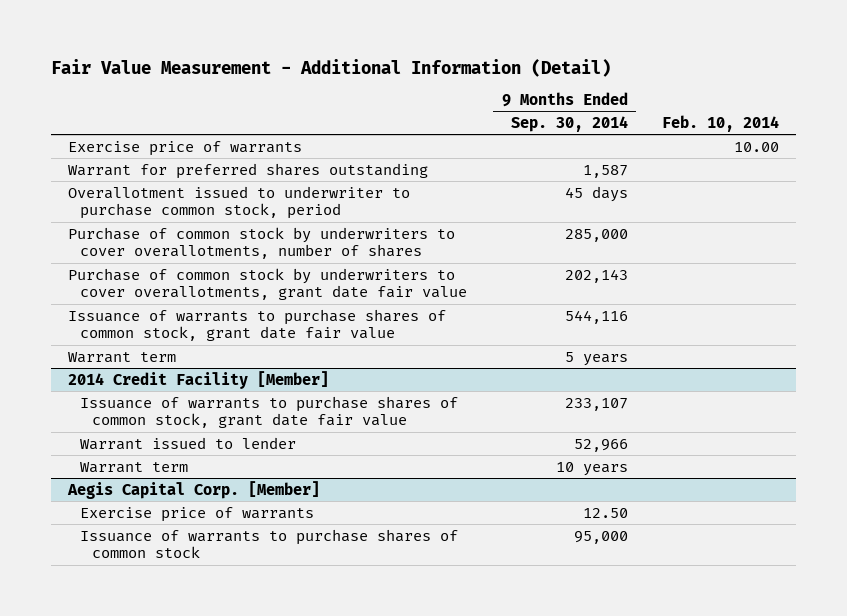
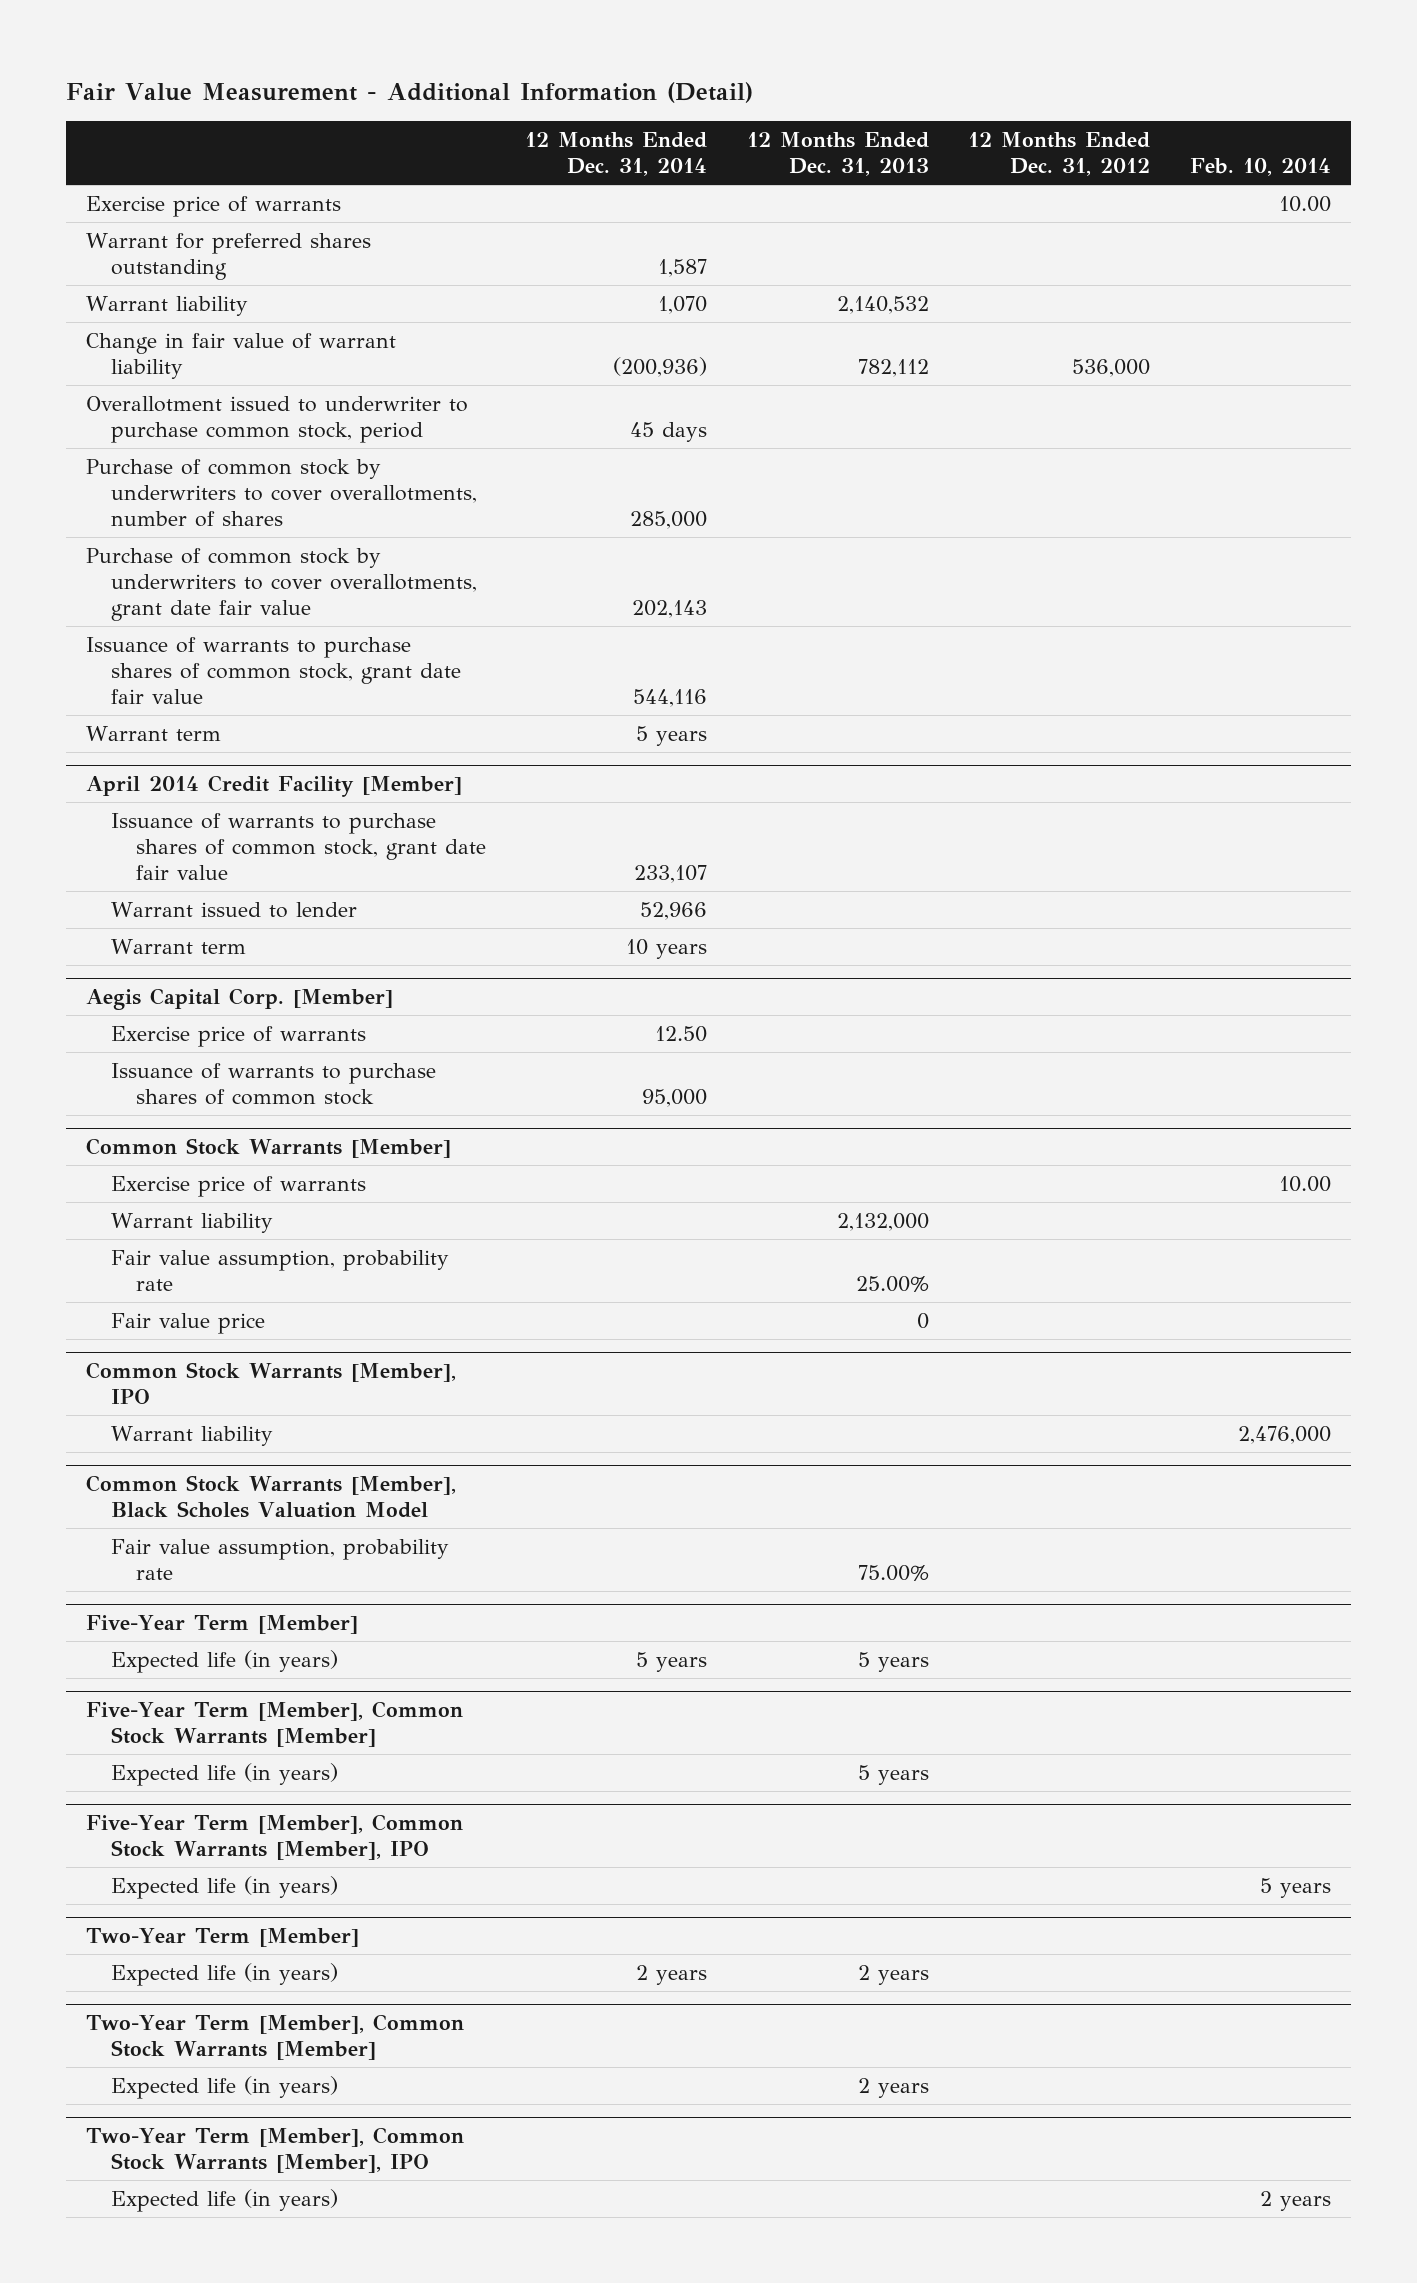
- | 9 Months Ended Sep. 30, 2014 | Feb. 10, 2014
+ | 12 Months Ended Dec. 31, 2014 | 12 Months Ended Dec. 31, 2013 | 12 Months Ended Dec. 31, 2012 | Feb. 10, 2014
+ Warrant liability | 1,070 | 2,140,532 | |
+ Change in fair value of warrant liability | (200,936) | 782,112 | 536,000 |
- 2014 Credit Facility [Member]
+ April 2014 Credit Facility [Member]
+ Common Stock Warrants [Member]
+ Exercise price of warrants | | | | 10.00
+ Warrant liability | | 2,132,000 | |
+ Fair value assumption, probability rate | | 25.00% | |
+ Fair value price | | 0 | |
+ Common Stock Warrants [Member], IPO
+ Warrant liability | | | | 2,476,000
+ Common Stock Warrants [Member], Black Scholes Valuation Model
+ Fair value assumption, probability rate | | 75.00% | |
+ Five-Year Term [Member]
+ Expected life (in years) | 5 years | 5 years | |
+ Five-Year Term [Member], Common Stock Warrants [Member]
+ Expected life (in years) | | 5 years | |
+ Five-Year Term [Member], Common Stock Warrants [Member], IPO
+ Expected life (in years) | | | | 5 years
+ Two-Year Term [Member]
+ Expected life (in years) | 2 years | 2 years | |
+ Two-Year Term [Member], Common Stock Warrants [Member]
+ Expected life (in years) | | 2 years | |
+ Two-Year Term [Member], Common Stock Warrants [Member], IPO
+ Expected life (in years) | | | | 2 years

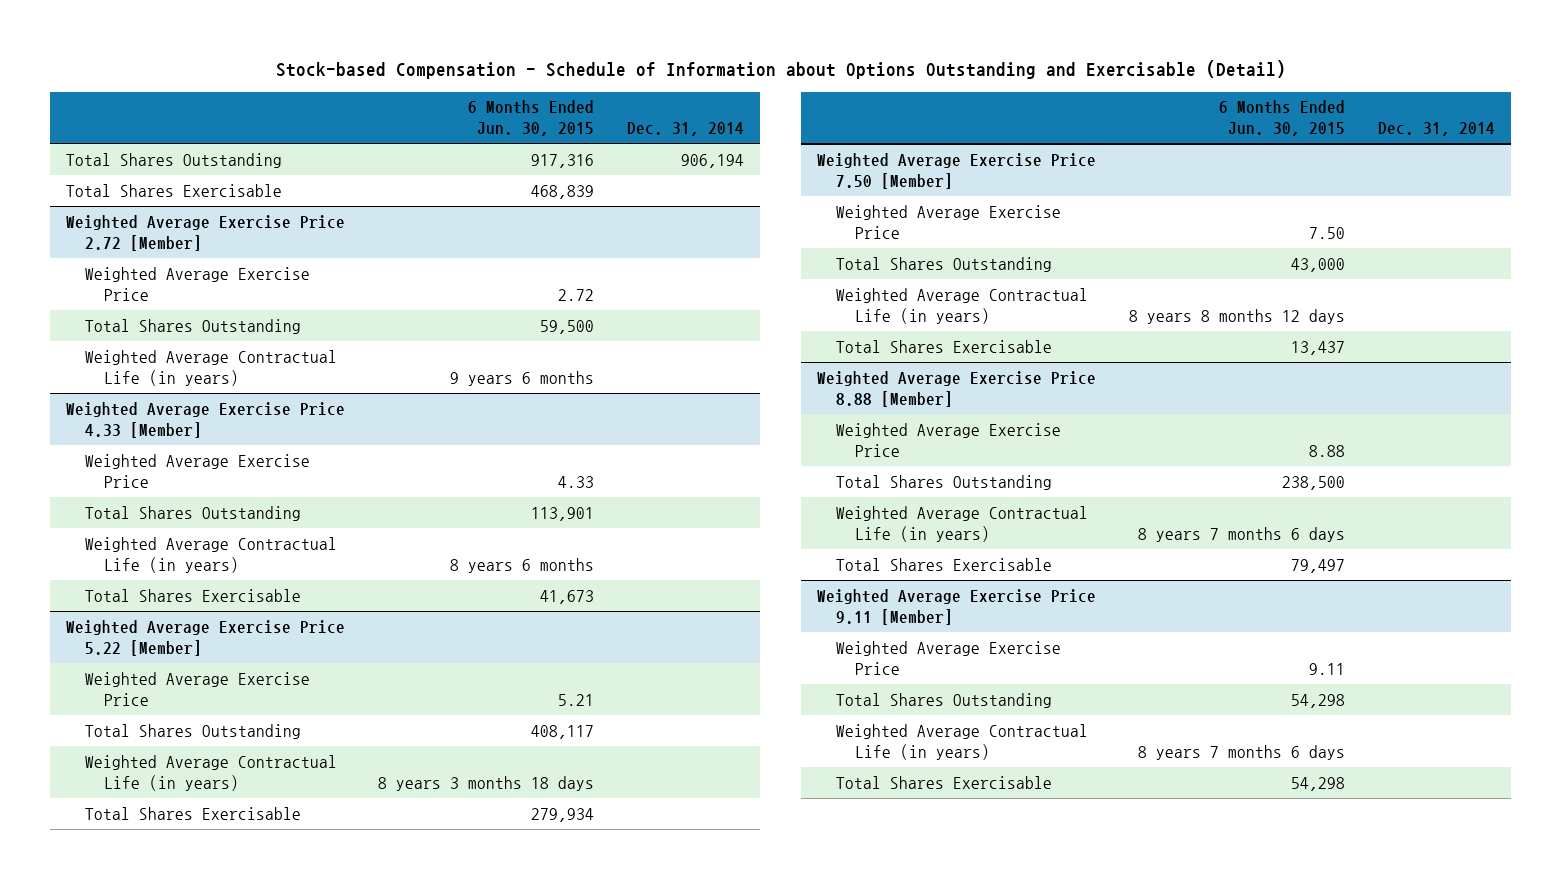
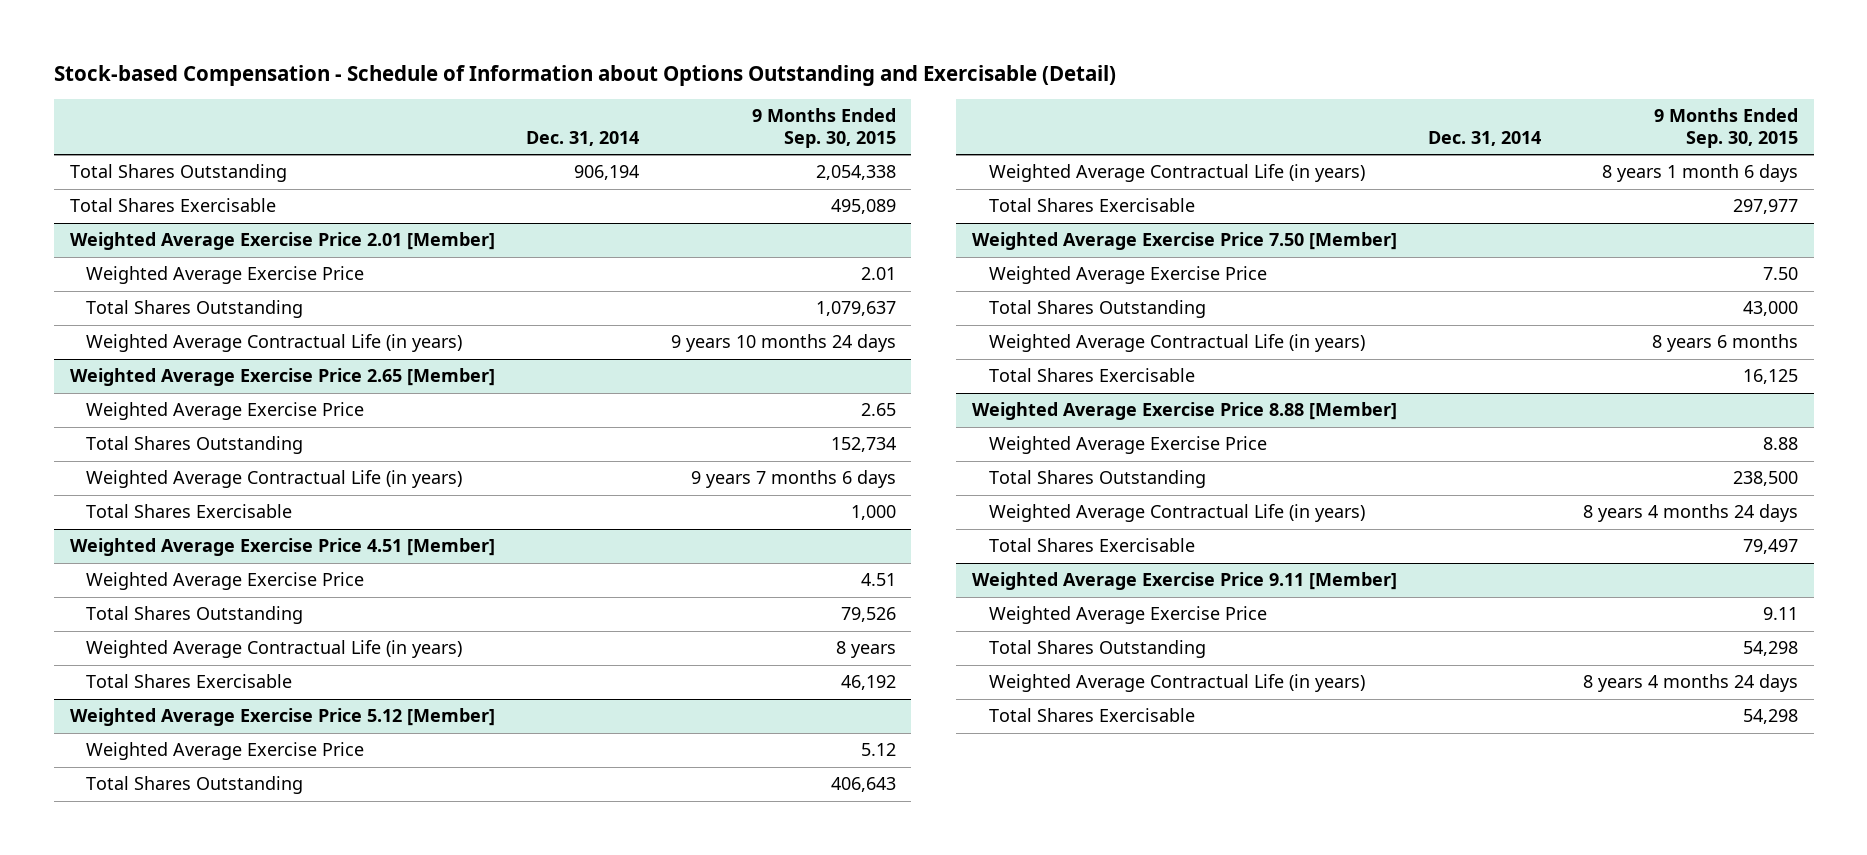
- | 6 Months Ended Jun. 30, 2015 | Dec. 31, 2014
+ | Dec. 31, 2014 | 9 Months Ended Sep. 30, 2015
- Weighted Average Exercise Price 2.72 [Member]
+ Weighted Average Exercise Price 2.01 [Member]
- Weighted Average Exercise Price 4.33 [Member]
+ Weighted Average Exercise Price 2.65 [Member]
- Weighted Average Exercise Price 5.22 [Member]
+ Weighted Average Exercise Price 4.51 [Member]
+ Weighted Average Exercise Price 5.12 [Member]
+ Weighted Average Exercise Price | | 5.12
+ Total Shares Outstanding | | 406,643
+ Weighted Average Contractual Life (in years) | | 8 years 1 month 6 days
+ Total Shares Exercisable | | 297,977

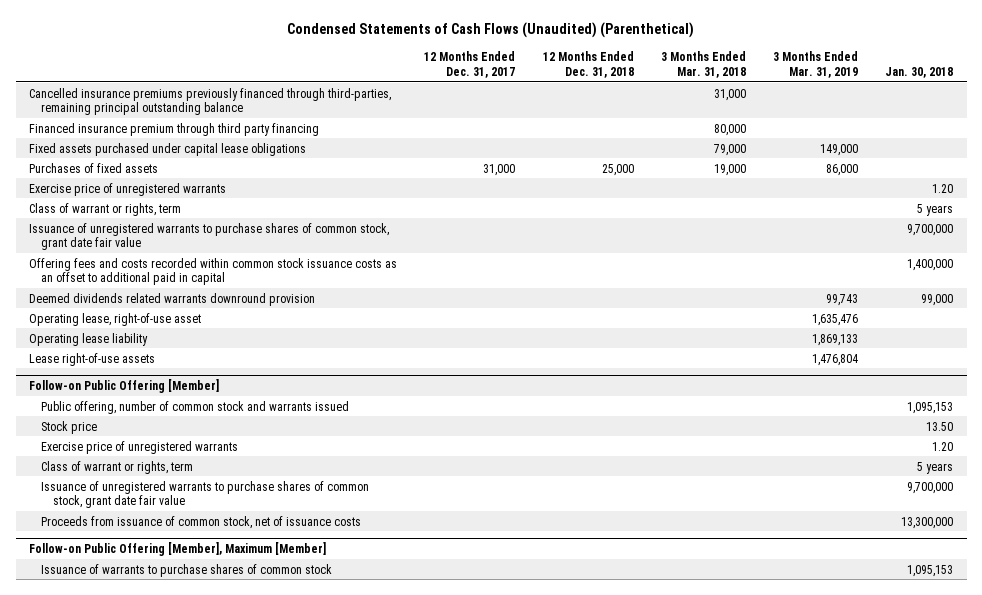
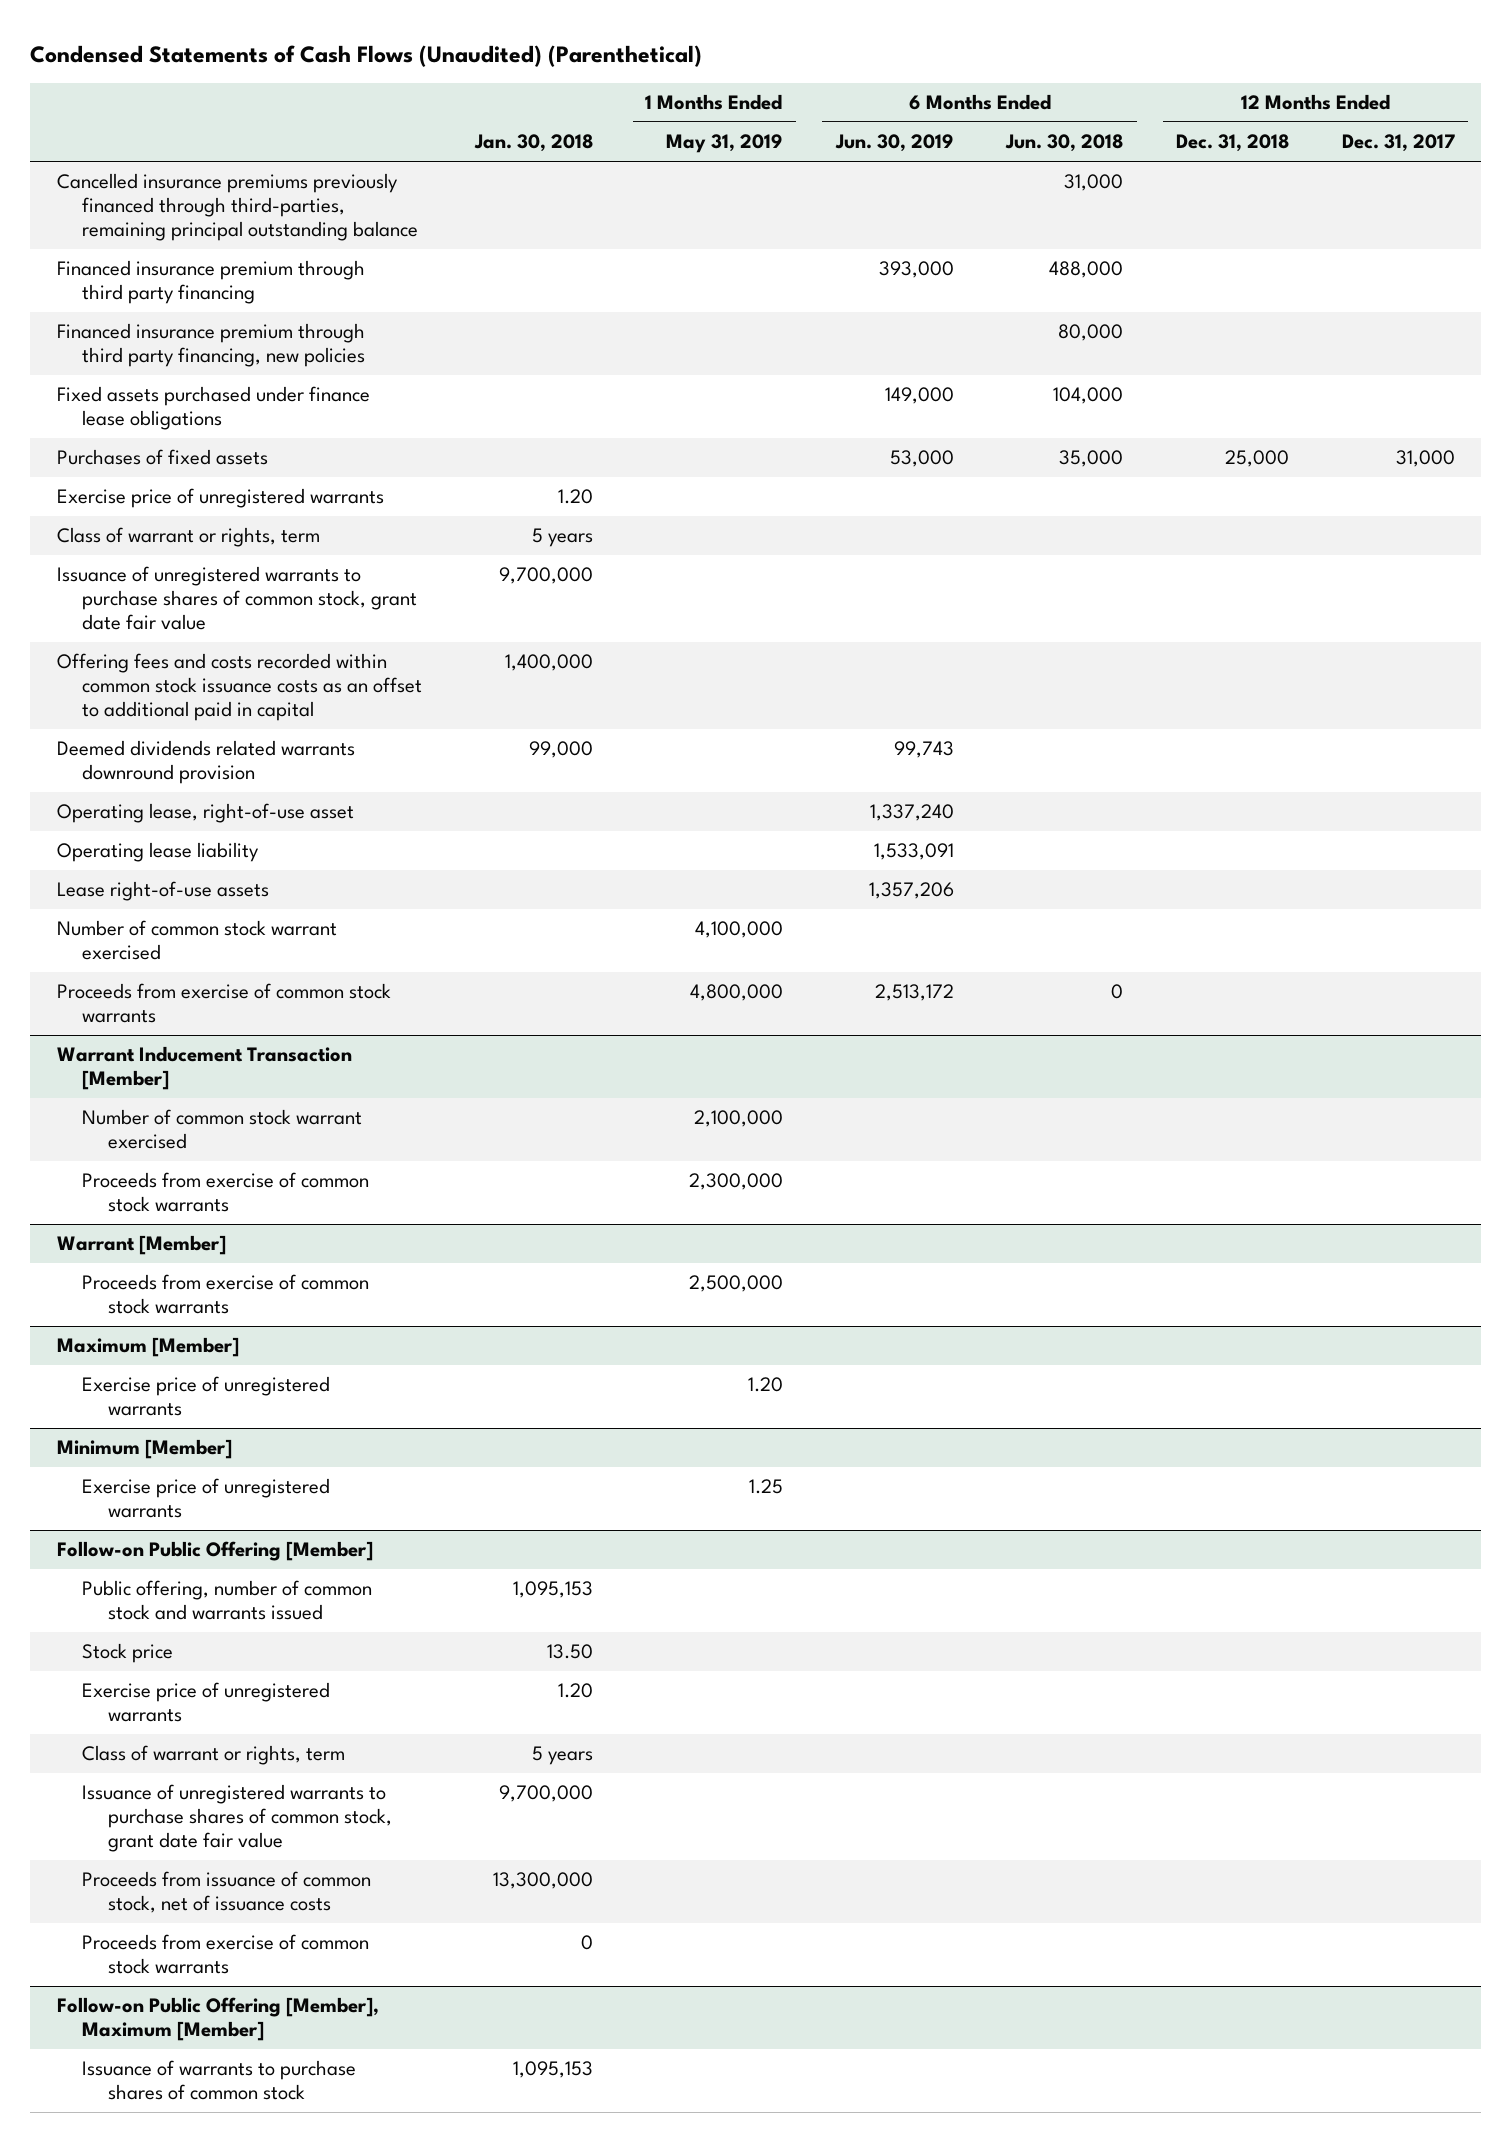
- | 12 Months Ended Dec. 31, 2017 | 12 Months Ended Dec. 31, 2018 | 3 Months Ended Mar. 31, 2018 | 3 Months Ended Mar. 31, 2019 | Jan. 30, 2018
+ | Jan. 30, 2018 | 1 Months Ended May 31, 2019 | 6 Months Ended Jun. 30, 2019 | 6 Months Ended Jun. 30, 2018 | 12 Months Ended Dec. 31, 2018 | 12 Months Ended Dec. 31, 2017
- Fixed assets purchased under capital lease obligations | | | 79,000 | 149,000 |
+ Financed insurance premium through third party financing, new policies | | | | 80,000 | |
+ Fixed assets purchased under finance lease obligations | | | 149,000 | 104,000 | |
+ Number of common stock warrant exercised | | 4,100,000 | | | |
+ Proceeds from exercise of common stock warrants | | 4,800,000 | 2,513,172 | 0 | |
+ Warrant Inducement Transaction [Member]
+ Number of common stock warrant exercised | | 2,100,000 | | | |
+ Proceeds from exercise of common stock warrants | | 2,300,000 | | | |
+ Warrant [Member]
+ Proceeds from exercise of common stock warrants | | 2,500,000 | | | |
+ Maximum [Member]
+ Exercise price of unregistered warrants | | 1.20 | | | |
+ Minimum [Member]
+ Exercise price of unregistered warrants | | 1.25 | | | |
@ Follow-on Public Offering [Member]
+ Proceeds from exercise of common stock warrants | 0 | | | | |

